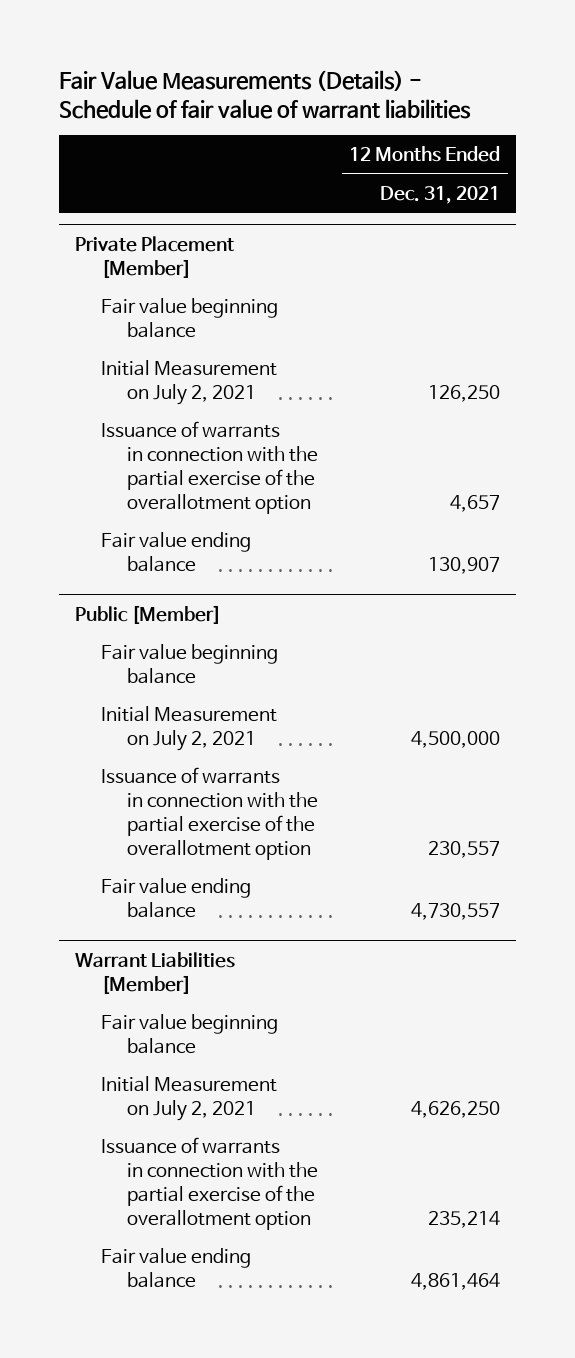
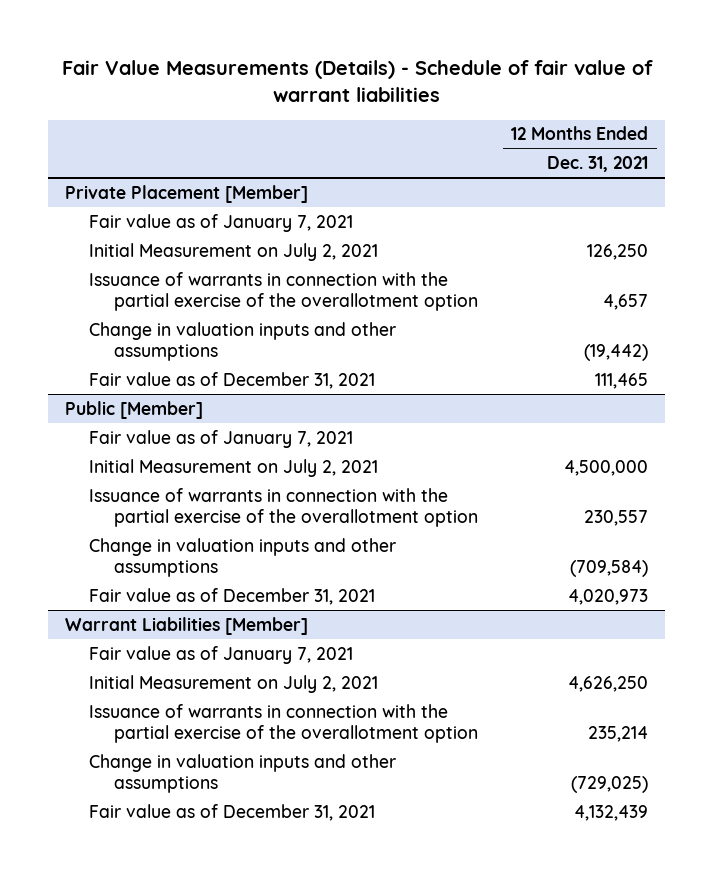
@ Private Placement [Member]
- Fair value beginning balance
+ Fair value as of January 7, 2021
- Fair value ending balance | 130,907
+ Change in valuation inputs and other assumptions | (19,442)
+ Fair value as of December 31, 2021 | 111,465
@ Public [Member]
- Fair value beginning balance
+ Fair value as of January 7, 2021
- Fair value ending balance | 4,730,557
+ Change in valuation inputs and other assumptions | (709,584)
+ Fair value as of December 31, 2021 | 4,020,973
@ Warrant Liabilities [Member]
- Fair value beginning balance
+ Fair value as of January 7, 2021
- Fair value ending balance | 4,861,464
+ Change in valuation inputs and other assumptions | (729,025)
+ Fair value as of December 31, 2021 | 4,132,439

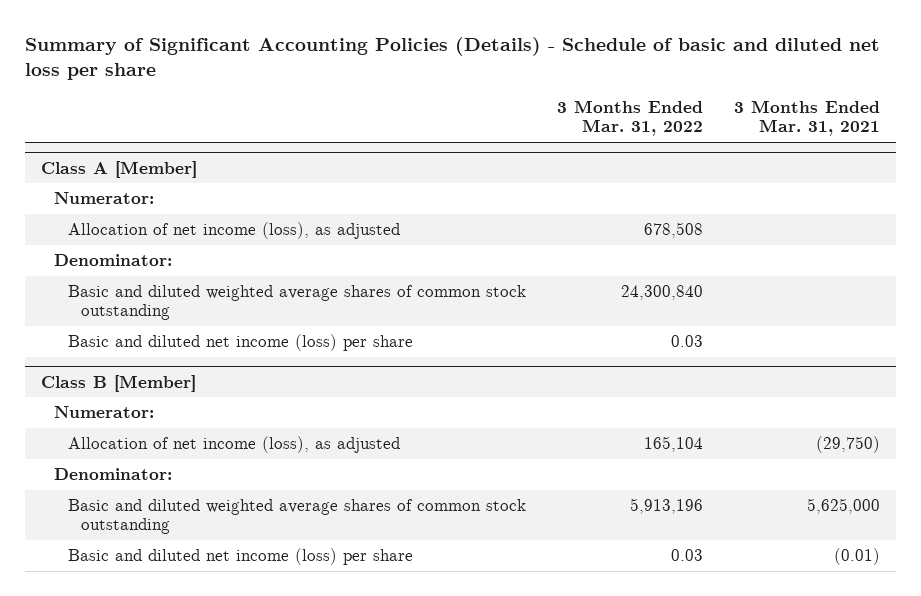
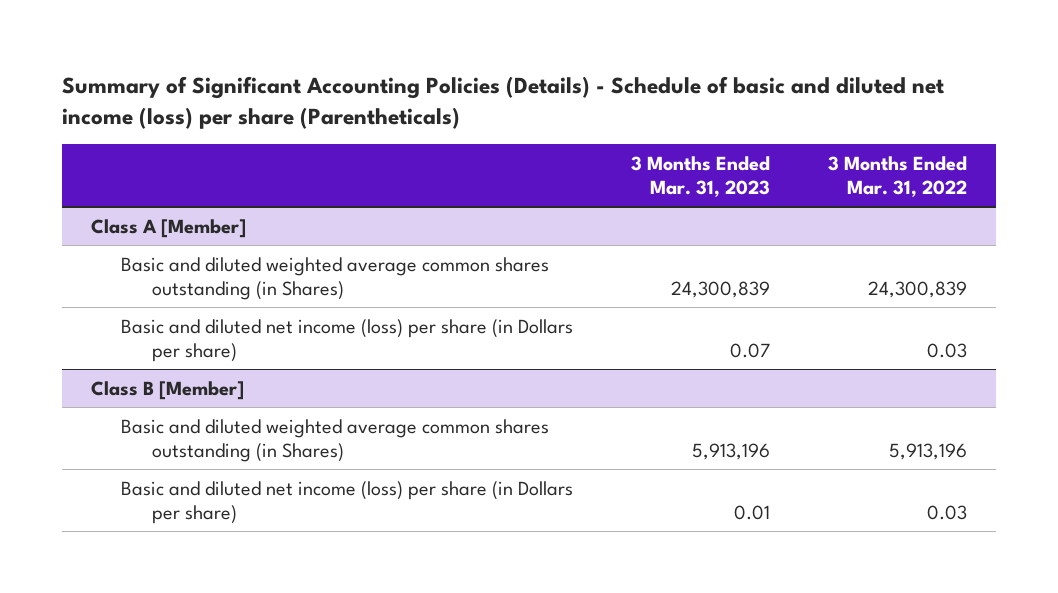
- Summary of Significant Accounting Policies (Details) - Schedule of basic and diluted net loss per share
+ Summary of Significant Accounting Policies (Details) - Schedule of basic and diluted net income (loss) per share (Parentheticals)
- | 3 Months Ended Mar. 31, 2022 | 3 Months Ended Mar. 31, 2021
+ | 3 Months Ended Mar. 31, 2023 | 3 Months Ended Mar. 31, 2022
@ Class A [Member]
- Numerator:
- Allocation of net income (loss), as adjusted | 678,508 |
- Denominator:
- Basic and diluted weighted average shares of common stock outstanding | 24,300,840 |
- Basic and diluted net income (loss) per share | 0.03 |
+ Basic and diluted weighted average common shares outstanding (in Shares) | 24,300,839 | 24,300,839
+ Basic and diluted net income (loss) per share (in Dollars per share) | 0.07 | 0.03
@ Class B [Member]
- Numerator:
- Allocation of net income (loss), as adjusted | 165,104 | (29,750)
- Denominator:
- Basic and diluted weighted average shares of common stock outstanding | 5,913,196 | 5,625,000
- Basic and diluted net income (loss) per share | 0.03 | (0.01)
+ Basic and diluted weighted average common shares outstanding (in Shares) | 5,913,196 | 5,913,196
+ Basic and diluted net income (loss) per share (in Dollars per share) | 0.01 | 0.03

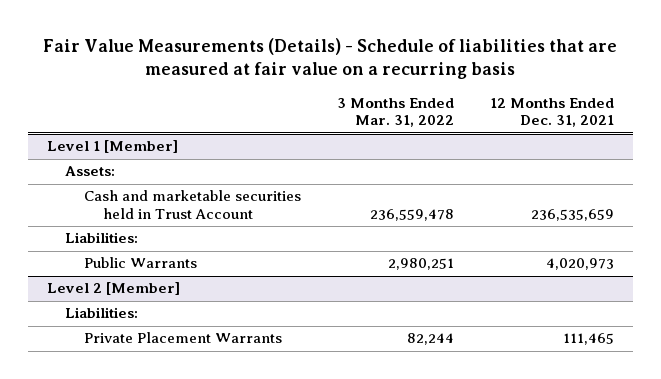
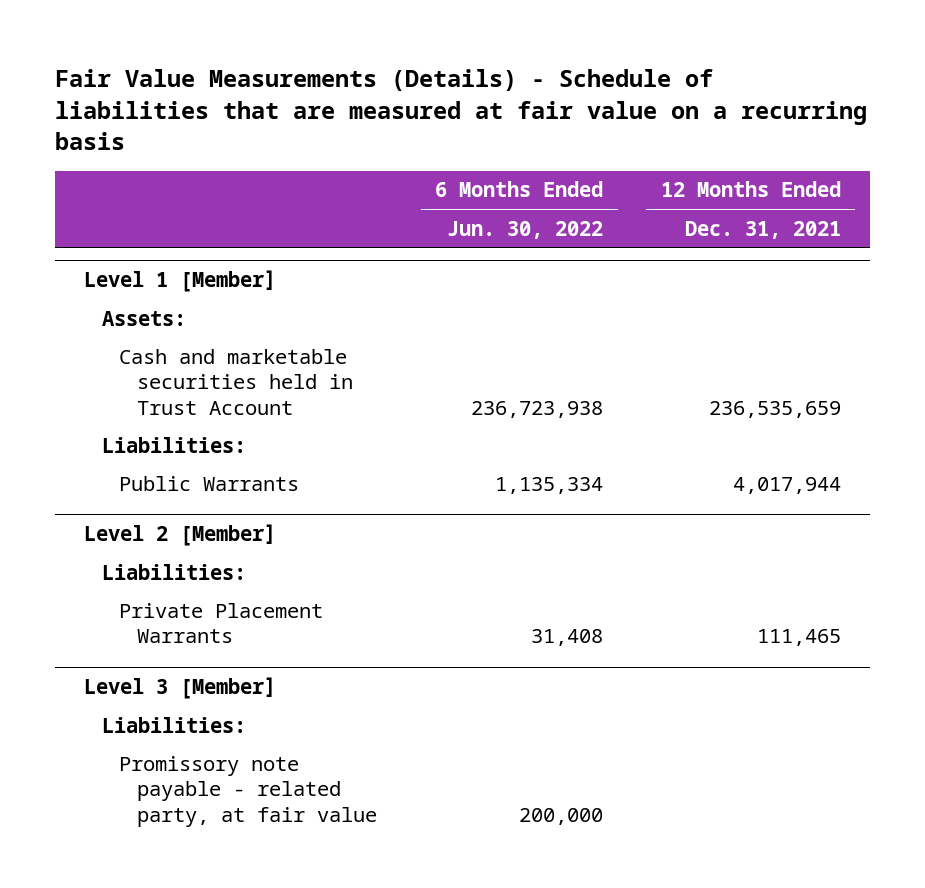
- | 3 Months Ended Mar. 31, 2022 | 12 Months Ended Dec. 31, 2021
+ | 6 Months Ended Jun. 30, 2022 | 12 Months Ended Dec. 31, 2021
@ Level 1 [Member]
- Public Warrants | 2,980,251 | 4,020,973
+ Public Warrants | 1,135,334 | 4,017,944
+ Level 3 [Member]
+ Liabilities:
+ Promissory note payable - related party, at fair value | 200,000 |

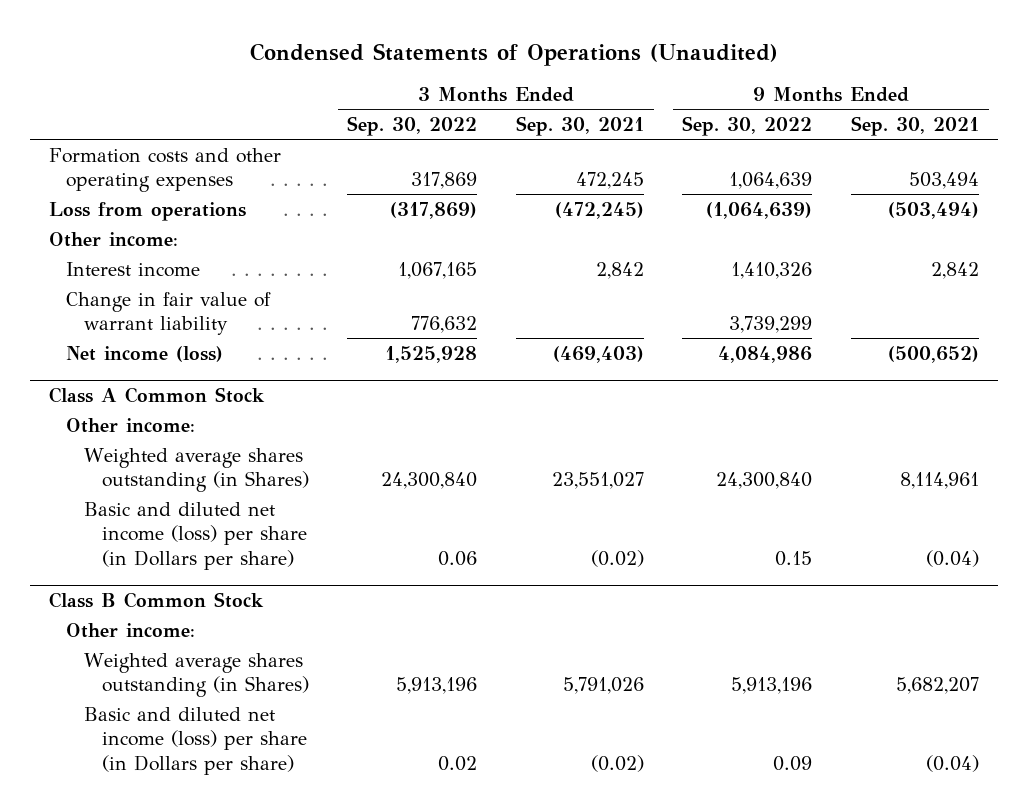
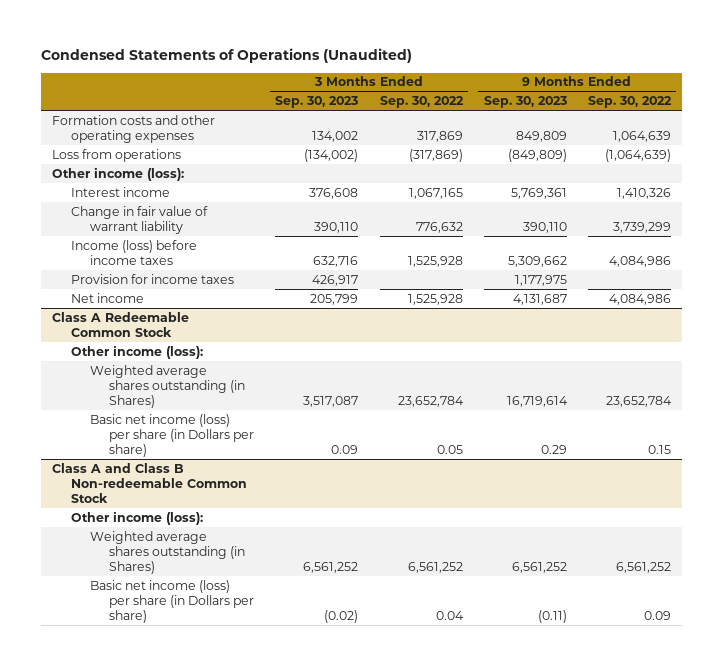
- | 3 Months Ended Sep. 30, 2022 | 3 Months Ended Sep. 30, 2021 | 9 Months Ended Sep. 30, 2022 | 9 Months Ended Sep. 30, 2021
+ | 3 Months Ended Sep. 30, 2023 | 3 Months Ended Sep. 30, 2022 | 9 Months Ended Sep. 30, 2023 | 9 Months Ended Sep. 30, 2022
- Other income:
+ Other income (loss):
- Net income (loss) | 1,525,928 | (469,403) | 4,084,986 | (500,652)
- Class A Common Stock
- Other income:
- Weighted average shares outstanding (in Shares) | 24,300,840 | 23,551,027 | 24,300,840 | 8,114,961
- Basic and diluted net income (loss) per share (in Dollars per share) | 0.06 | (0.02) | 0.15 | (0.04)
- Class B Common Stock
- Other income:
- Weighted average shares outstanding (in Shares) | 5,913,196 | 5,791,026 | 5,913,196 | 5,682,207
- Basic and diluted net income (loss) per share (in Dollars per share) | 0.02 | (0.02) | 0.09 | (0.04)
+ Income (loss) before income taxes | 632,716 | 1,525,928 | 5,309,662 | 4,084,986
+ Provision for income taxes | 426,917 | | 1,177,975 |
+ Net income | 205,799 | 1,525,928 | 4,131,687 | 4,084,986
+ Class A Redeemable Common Stock
+ Other income (loss):
+ Weighted average shares outstanding (in Shares) | 3,517,087 | 23,652,784 | 16,719,614 | 23,652,784
+ Basic net income (loss) per share (in Dollars per share) | 0.09 | 0.05 | 0.29 | 0.15
+ Class A and Class B Non-redeemable Common Stock
+ Other income (loss):
+ Weighted average shares outstanding (in Shares) | 6,561,252 | 6,561,252 | 6,561,252 | 6,561,252
+ Basic net income (loss) per share (in Dollars per share) | (0.02) | 0.04 | (0.11) | 0.09

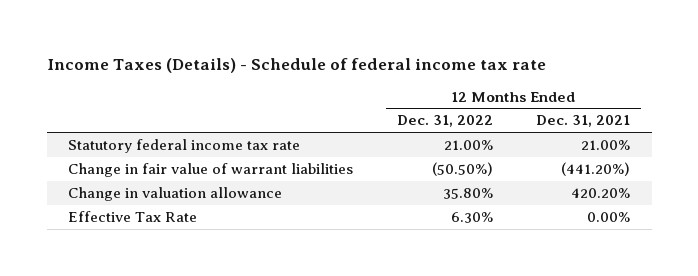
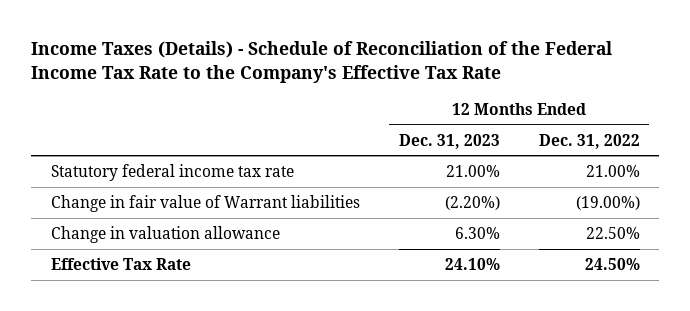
- Income Taxes (Details) - Schedule of federal income tax rate
+ Income Taxes (Details) - Schedule of Reconciliation of the Federal Income Tax Rate to the Company's Effective Tax Rate
- | 12 Months Ended Dec. 31, 2022 | 12 Months Ended Dec. 31, 2021
+ | 12 Months Ended Dec. 31, 2023 | 12 Months Ended Dec. 31, 2022
- Change in fair value of warrant liabilities | (50.50%) | (441.20%)
- Change in valuation allowance | 35.80% | 420.20%
- Effective Tax Rate | 6.30% | 0.00%
+ Change in fair value of Warrant liabilities | (2.20%) | (19.00%)
+ Change in valuation allowance | 6.30% | 22.50%
+ Effective Tax Rate | 24.10% | 24.50%

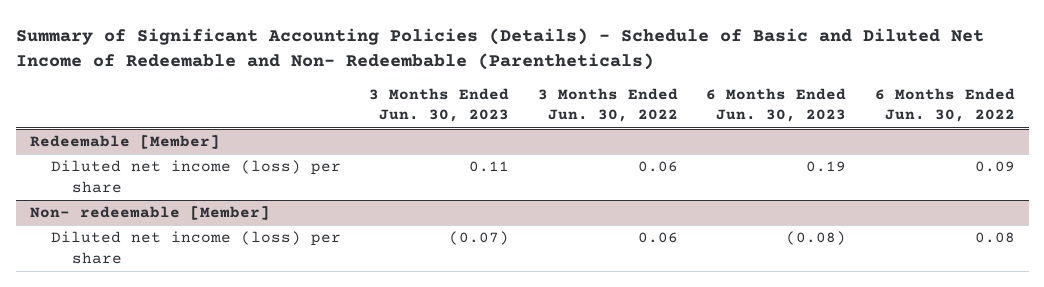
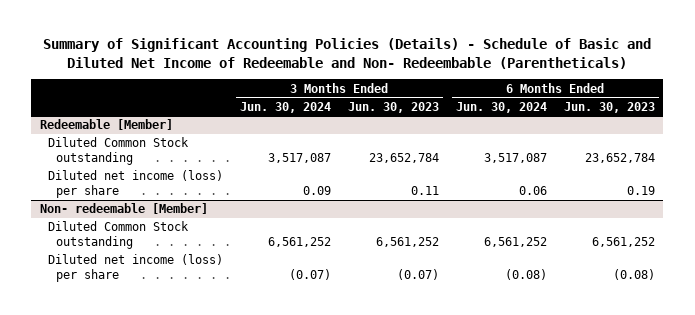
- | 3 Months Ended Jun. 30, 2023 | 3 Months Ended Jun. 30, 2022 | 6 Months Ended Jun. 30, 2023 | 6 Months Ended Jun. 30, 2022
+ | 3 Months Ended Jun. 30, 2024 | 3 Months Ended Jun. 30, 2023 | 6 Months Ended Jun. 30, 2024 | 6 Months Ended Jun. 30, 2023
@ Redeemable [Member]
+ Diluted Common Stock outstanding | 3,517,087 | 23,652,784 | 3,517,087 | 23,652,784
@ Non- redeemable [Member]
+ Diluted Common Stock outstanding | 6,561,252 | 6,561,252 | 6,561,252 | 6,561,252

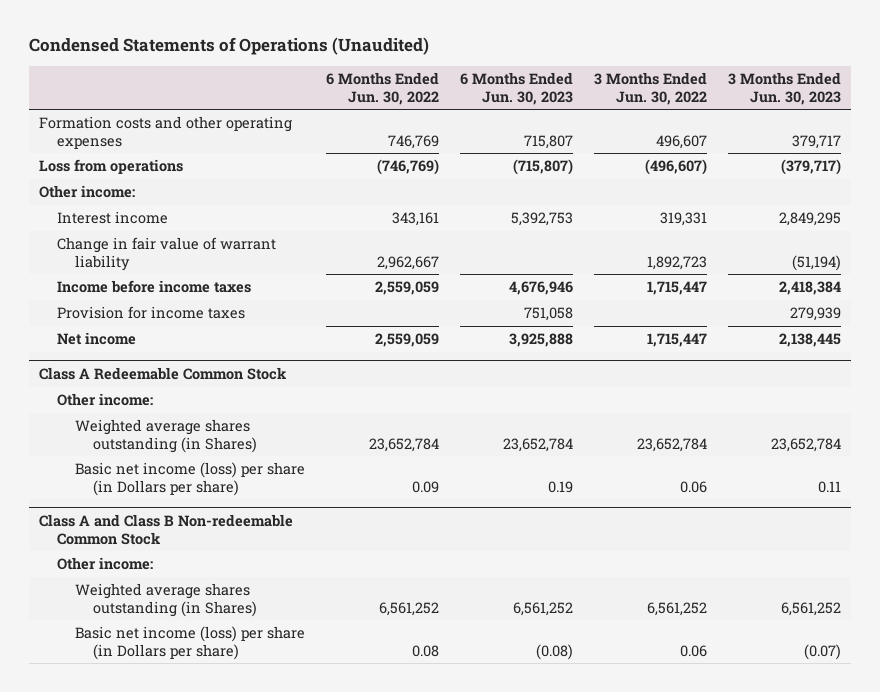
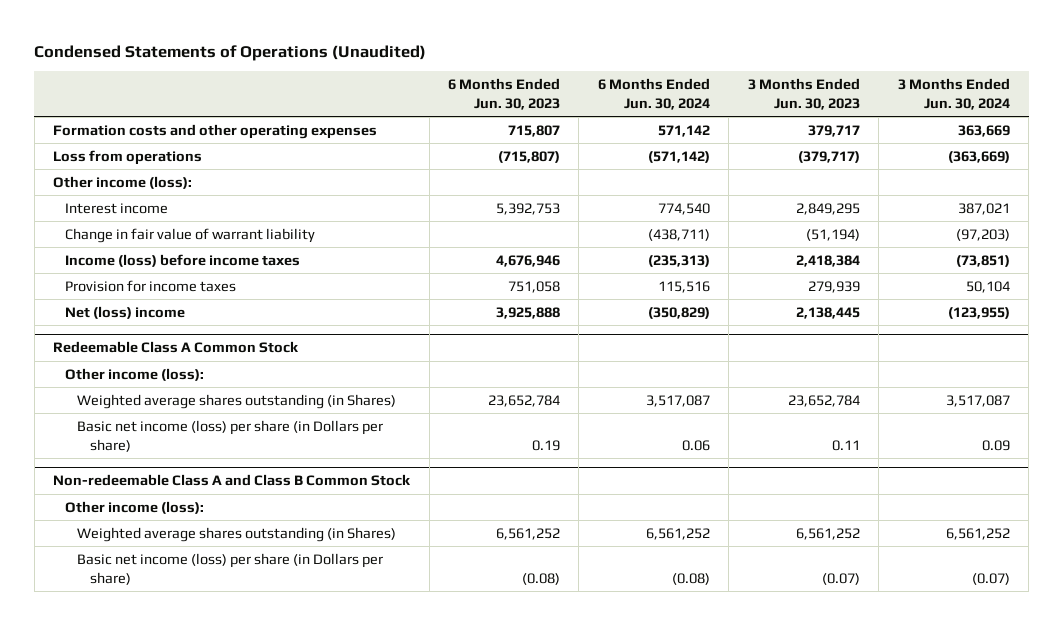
- | 6 Months Ended Jun. 30, 2022 | 6 Months Ended Jun. 30, 2023 | 3 Months Ended Jun. 30, 2022 | 3 Months Ended Jun. 30, 2023
+ | 6 Months Ended Jun. 30, 2023 | 6 Months Ended Jun. 30, 2024 | 3 Months Ended Jun. 30, 2023 | 3 Months Ended Jun. 30, 2024
- Other income:
+ Other income (loss):
- Income before income taxes | 2,559,059 | 4,676,946 | 1,715,447 | 2,418,384
+ Income (loss) before income taxes | 4,676,946 | (235,313) | 2,418,384 | (73,851)
- Net income | 2,559,059 | 3,925,888 | 1,715,447 | 2,138,445
- Class A Redeemable Common Stock
- Other income:
+ Net (loss) income | 3,925,888 | (350,829) | 2,138,445 | (123,955)
+ Redeemable Class A Common Stock
+ Other income (loss):
- Class A and Class B Non-redeemable Common Stock
- Other income:
+ Non-redeemable Class A and Class B Common Stock
+ Other income (loss):

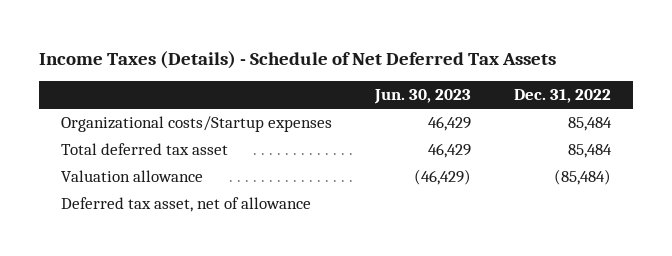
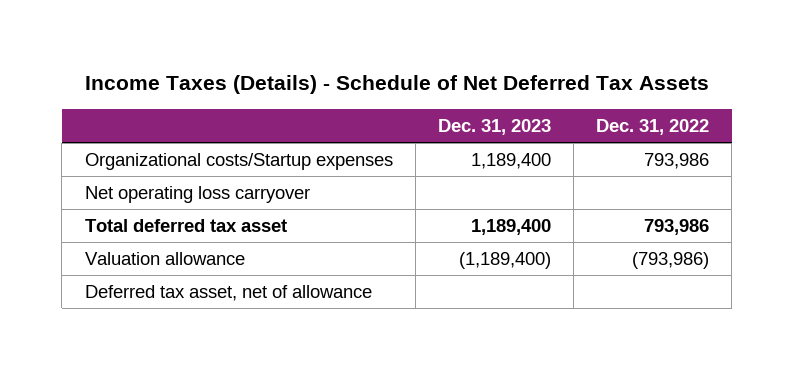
- | Jun. 30, 2023 | Dec. 31, 2022
+ | Dec. 31, 2023 | Dec. 31, 2022
- Organizational costs/Startup expenses | 46,429 | 85,484
- Total deferred tax asset | 46,429 | 85,484
- Valuation allowance | (46,429) | (85,484)
+ Organizational costs/Startup expenses | 1,189,400 | 793,986
+ Net operating loss carryover
+ Total deferred tax asset | 1,189,400 | 793,986
+ Valuation allowance | (1,189,400) | (793,986)

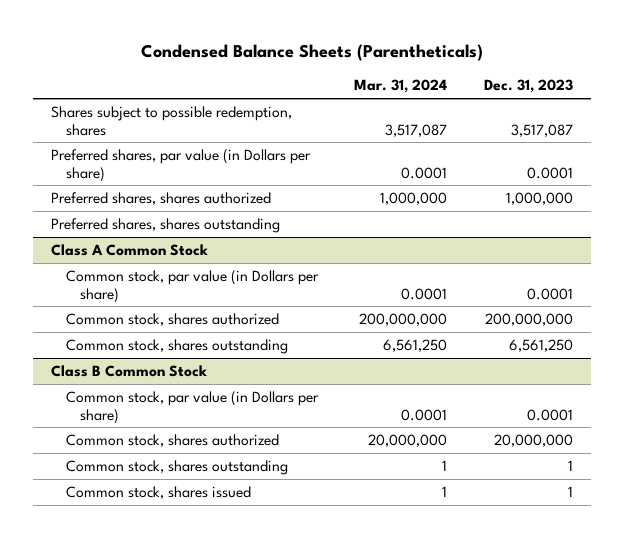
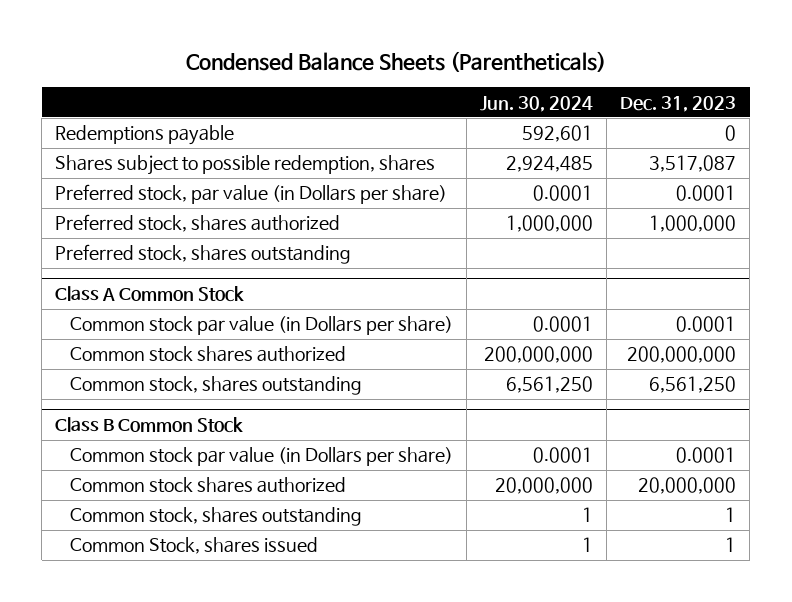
- | Mar. 31, 2024 | Dec. 31, 2023
+ | Jun. 30, 2024 | Dec. 31, 2023
+ Redemptions payable | 592,601 | 0
- Preferred shares, par value (in Dollars per share) | 0.0001 | 0.0001
- Preferred shares, shares authorized | 1,000,000 | 1,000,000
- Preferred shares, shares outstanding
+ Preferred stock, par value (in Dollars per share) | 0.0001 | 0.0001
+ Preferred stock, shares authorized | 1,000,000 | 1,000,000
+ Preferred stock, shares outstanding
@ Class A Common Stock
- Common stock, par value (in Dollars per share) | 0.0001 | 0.0001
- Common stock, shares authorized | 200,000,000 | 200,000,000
+ Common stock par value (in Dollars per share) | 0.0001 | 0.0001
+ Common stock shares authorized | 200,000,000 | 200,000,000
@ Class B Common Stock
- Common stock, par value (in Dollars per share) | 0.0001 | 0.0001
- Common stock, shares authorized | 20,000,000 | 20,000,000
+ Common stock par value (in Dollars per share) | 0.0001 | 0.0001
+ Common stock shares authorized | 20,000,000 | 20,000,000
- Common stock, shares issued | 1 | 1
+ Common Stock, shares issued | 1 | 1

